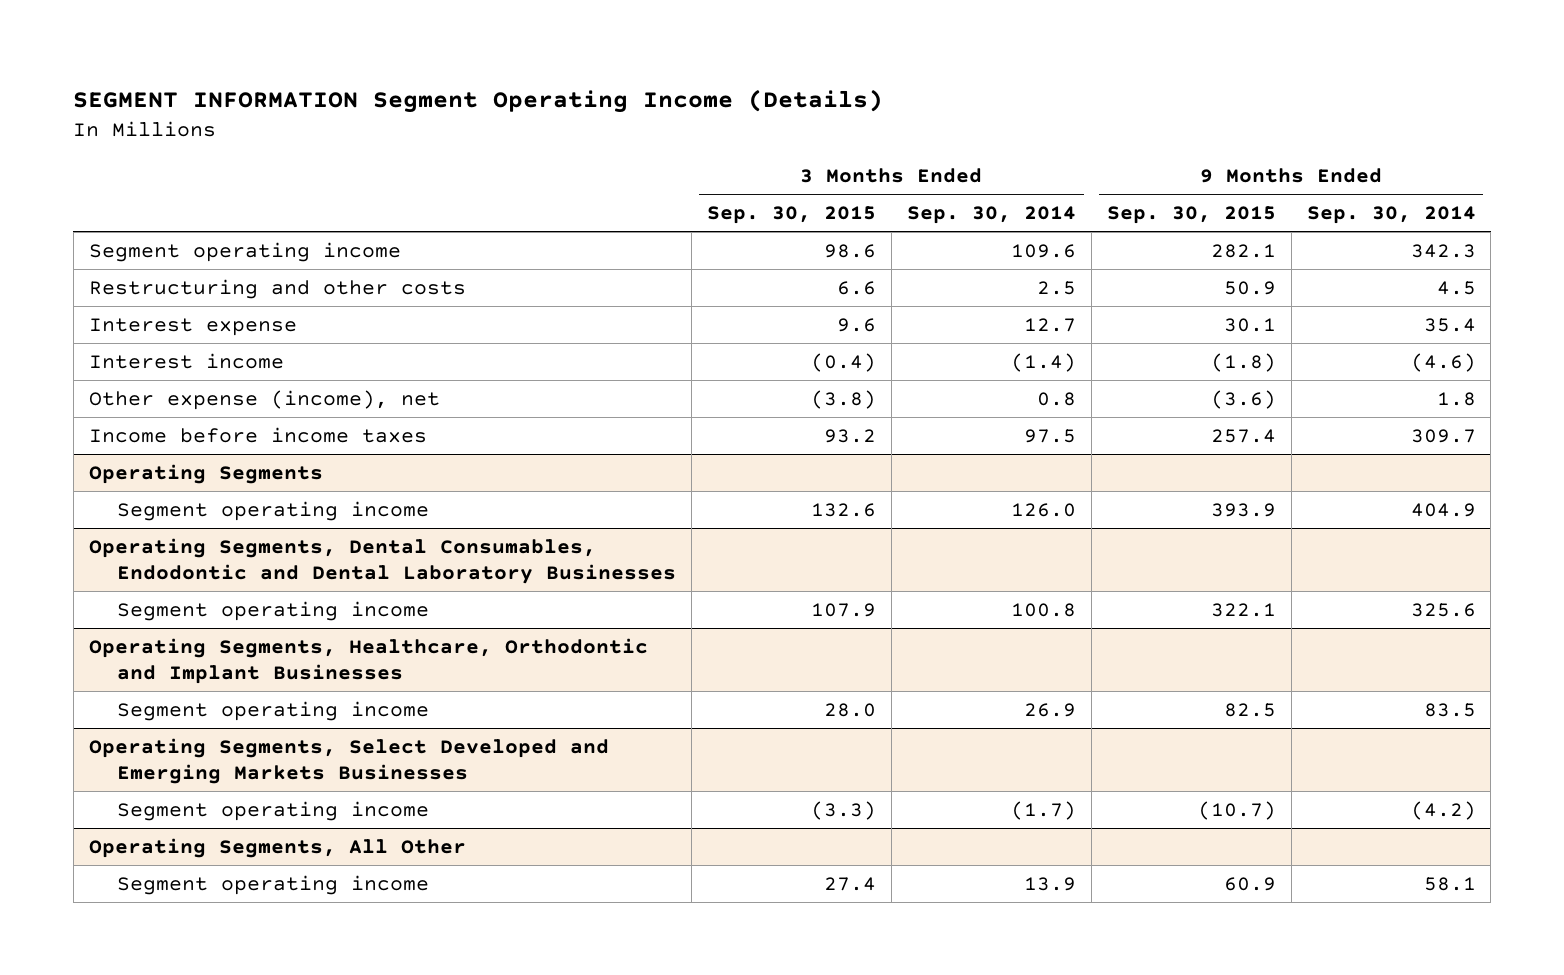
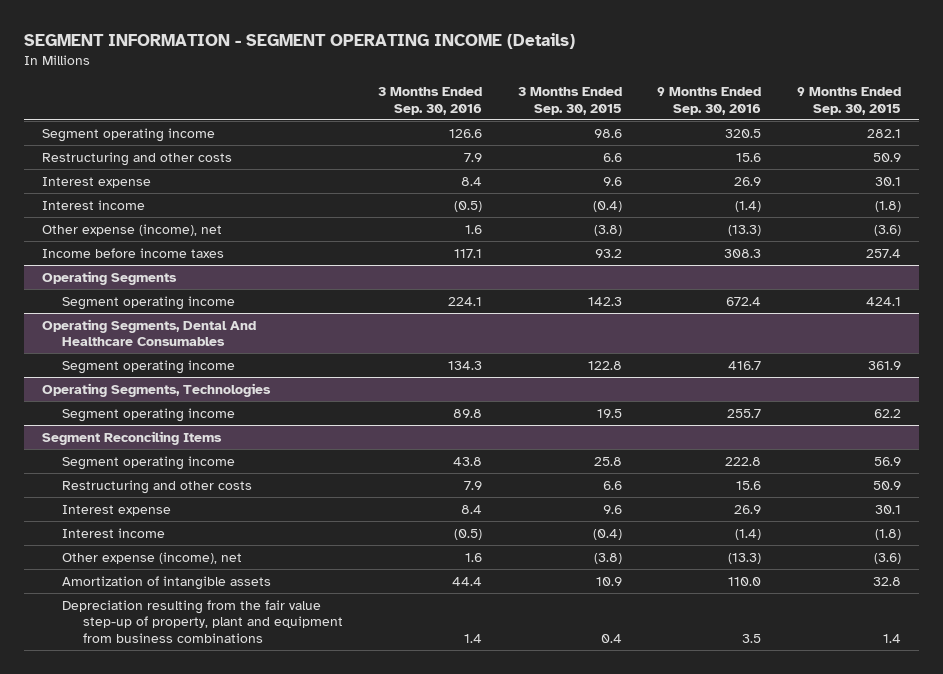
- SEGMENT INFORMATION Segment Operating Income (Details)
+ SEGMENT INFORMATION - SEGMENT OPERATING INCOME (Details)
- | 3 Months Ended Sep. 30, 2015 | 3 Months Ended Sep. 30, 2014 | 9 Months Ended Sep. 30, 2015 | 9 Months Ended Sep. 30, 2014
+ | 3 Months Ended Sep. 30, 2016 | 3 Months Ended Sep. 30, 2015 | 9 Months Ended Sep. 30, 2016 | 9 Months Ended Sep. 30, 2015
@ Operating Segments
- Segment operating income | 132.6 | 126.0 | 393.9 | 404.9
- Operating Segments, Dental Consumables, Endodontic and Dental Laboratory Businesses
- Segment operating income | 107.9 | 100.8 | 322.1 | 325.6
- Operating Segments, Healthcare, Orthodontic and Implant Businesses
- Segment operating income | 28.0 | 26.9 | 82.5 | 83.5
- Operating Segments, Select Developed and Emerging Markets Businesses
- Segment operating income | (3.3) | (1.7) | (10.7) | (4.2)
- Operating Segments, All Other
- Segment operating income | 27.4 | 13.9 | 60.9 | 58.1
@ Operating Segments
+ Segment operating income | 224.1 | 142.3 | 672.4 | 424.1
+ Operating Segments, Dental And Healthcare Consumables
+ Segment operating income | 134.3 | 122.8 | 416.7 | 361.9
+ Operating Segments, Technologies
+ Segment operating income | 89.8 | 19.5 | 255.7 | 62.2
+ Segment Reconciling Items
+ Segment operating income | 43.8 | 25.8 | 222.8 | 56.9
+ Restructuring and other costs | 7.9 | 6.6 | 15.6 | 50.9
+ Interest expense | 8.4 | 9.6 | 26.9 | 30.1
+ Interest income | (0.5) | (0.4) | (1.4) | (1.8)
+ Other expense (income), net | 1.6 | (3.8) | (13.3) | (3.6)
+ Amortization of intangible assets | 44.4 | 10.9 | 110.0 | 32.8
+ Depreciation resulting from the fair value step-up of property, plant and equipment from business combinations | 1.4 | 0.4 | 3.5 | 1.4

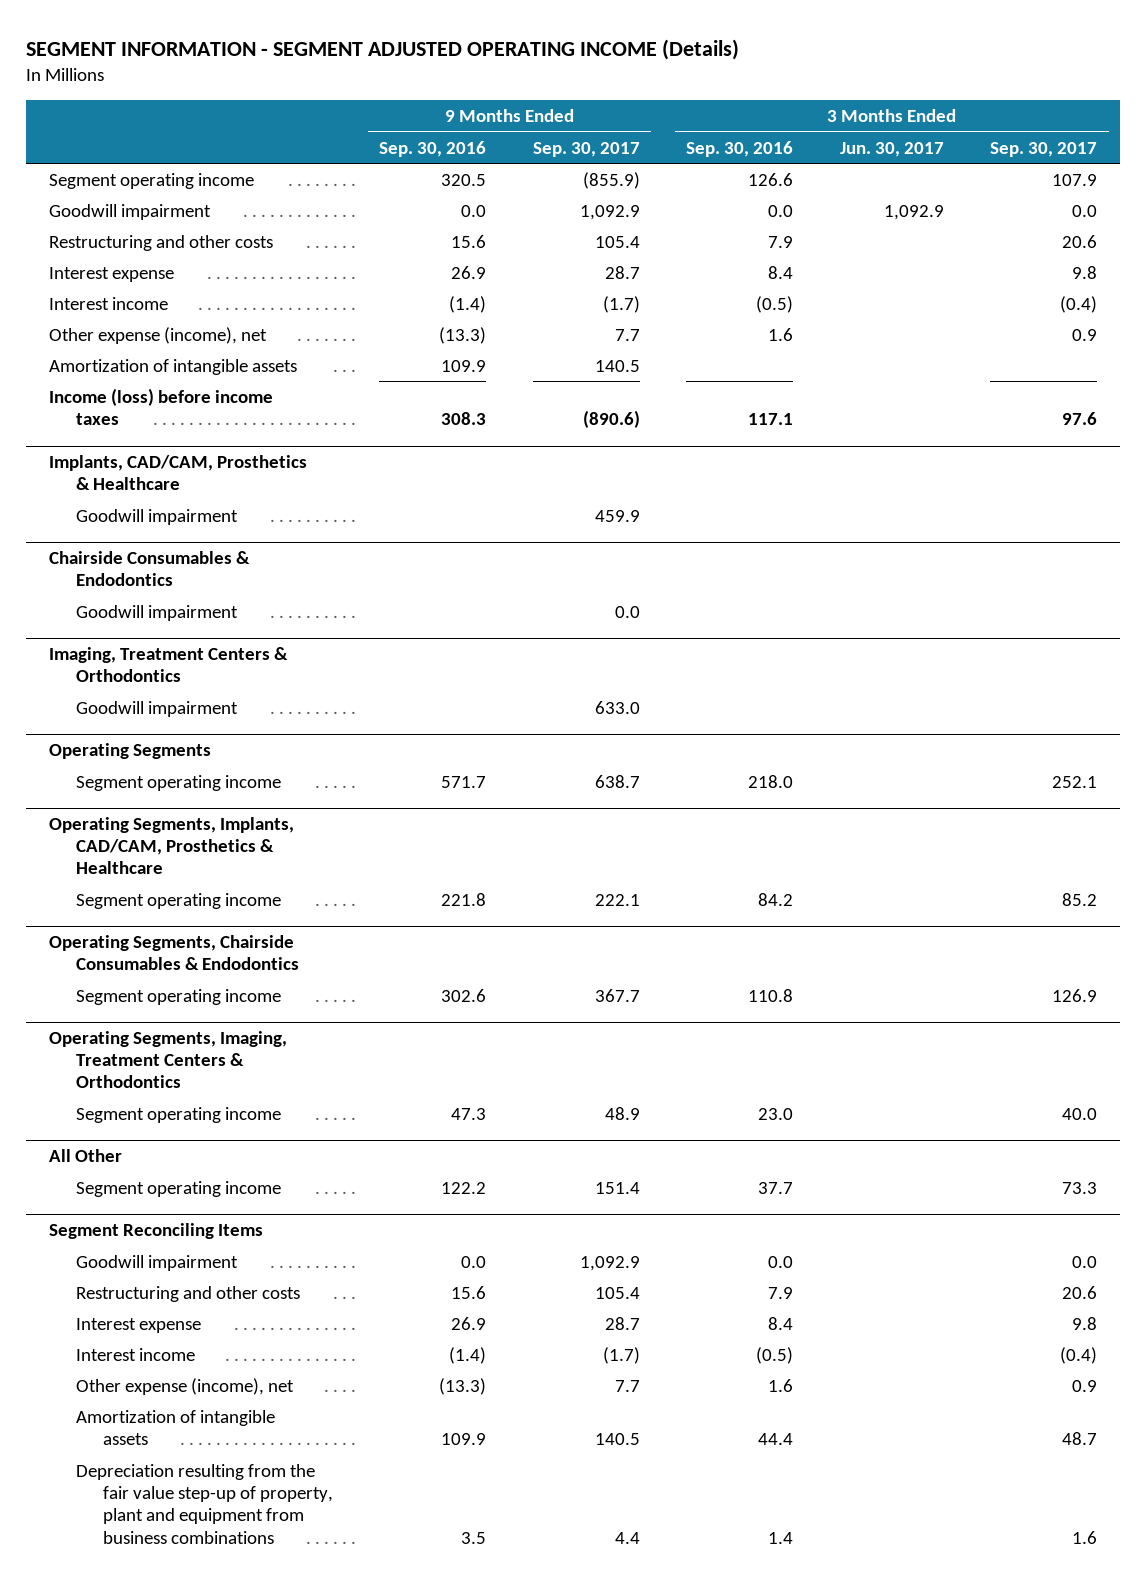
- SEGMENT INFORMATION - SEGMENT OPERATING INCOME (Details)
+ SEGMENT INFORMATION - SEGMENT ADJUSTED OPERATING INCOME (Details)
- | 3 Months Ended Sep. 30, 2016 | 3 Months Ended Sep. 30, 2015 | 9 Months Ended Sep. 30, 2016 | 9 Months Ended Sep. 30, 2015
+ | 9 Months Ended Sep. 30, 2016 | 9 Months Ended Sep. 30, 2017 | 3 Months Ended Sep. 30, 2016 | 3 Months Ended Jun. 30, 2017 | 3 Months Ended Sep. 30, 2017
+ Goodwill impairment | 0.0 | 1,092.9 | 0.0 | 1,092.9 | 0.0
- Income before income taxes | 117.1 | 93.2 | 308.3 | 257.4
+ Amortization of intangible assets | 109.9 | 140.5 | | |
+ Income (loss) before income taxes | 308.3 | (890.6) | 117.1 | | 97.6
+ Implants, CAD/CAM, Prosthetics & Healthcare
+ Goodwill impairment | | 459.9 | | |
+ Chairside Consumables & Endodontics
+ Goodwill impairment | | 0.0 | | |
+ Imaging, Treatment Centers & Orthodontics
+ Goodwill impairment | | 633.0 | | |
@ Operating Segments
- Segment operating income | 224.1 | 142.3 | 672.4 | 424.1
- Operating Segments, Dental And Healthcare Consumables
- Segment operating income | 134.3 | 122.8 | 416.7 | 361.9
- Operating Segments, Technologies
- Segment operating income | 89.8 | 19.5 | 255.7 | 62.2
@ Operating Segments
+ Segment operating income | 571.7 | 638.7 | 218.0 | | 252.1
+ Operating Segments, Implants, CAD/CAM, Prosthetics & Healthcare
+ Segment operating income | 221.8 | 222.1 | 84.2 | | 85.2
+ Operating Segments, Chairside Consumables & Endodontics
+ Segment operating income | 302.6 | 367.7 | 110.8 | | 126.9
+ Operating Segments, Imaging, Treatment Centers & Orthodontics
+ Segment operating income | 47.3 | 48.9 | 23.0 | | 40.0
+ All Other
+ Segment operating income | 122.2 | 151.4 | 37.7 | | 73.3
@ Segment Reconciling Items
- Segment operating income | 43.8 | 25.8 | 222.8 | 56.9
+ Goodwill impairment | 0.0 | 1,092.9 | 0.0 | | 0.0
- Amortization of intangible assets | 44.4 | 10.9 | 110.0 | 32.8
+ Amortization of intangible assets | 109.9 | 140.5 | 44.4 | | 48.7

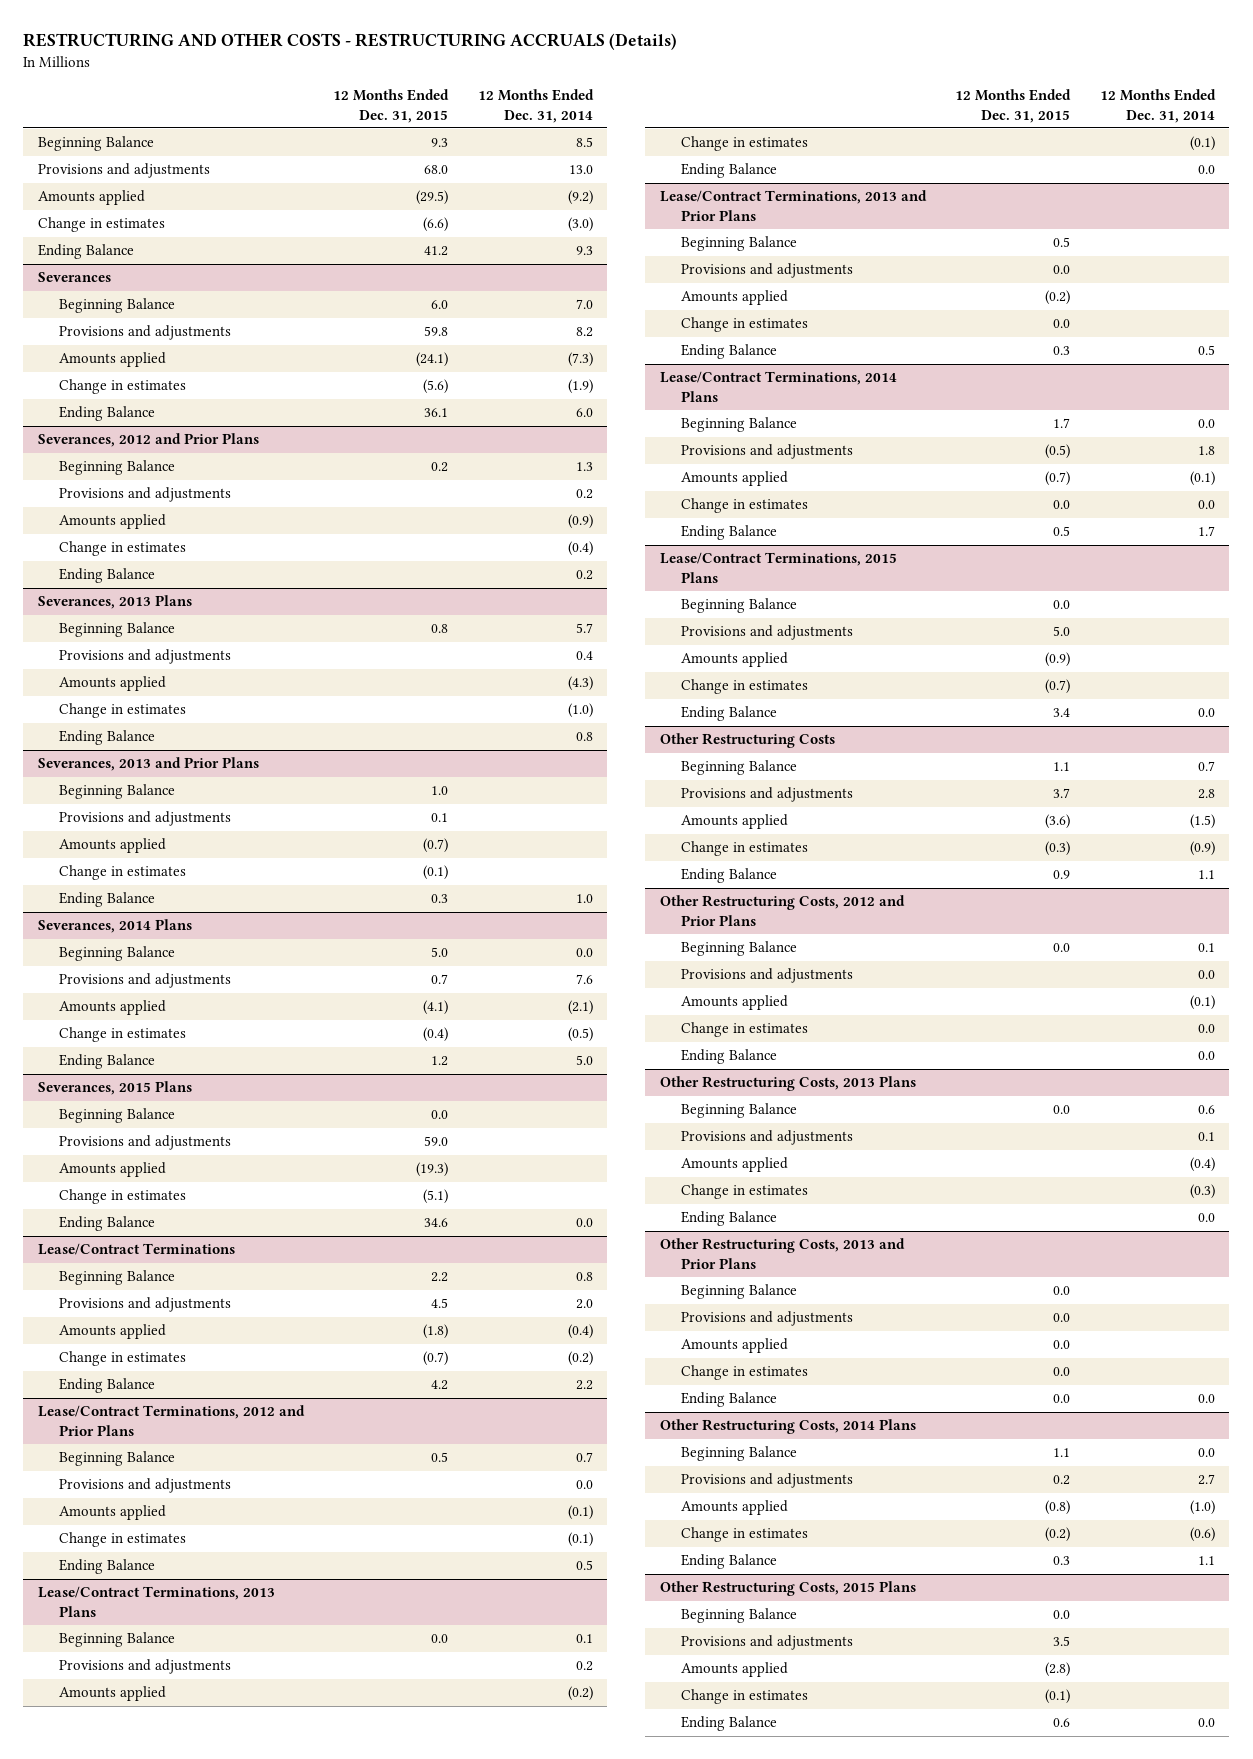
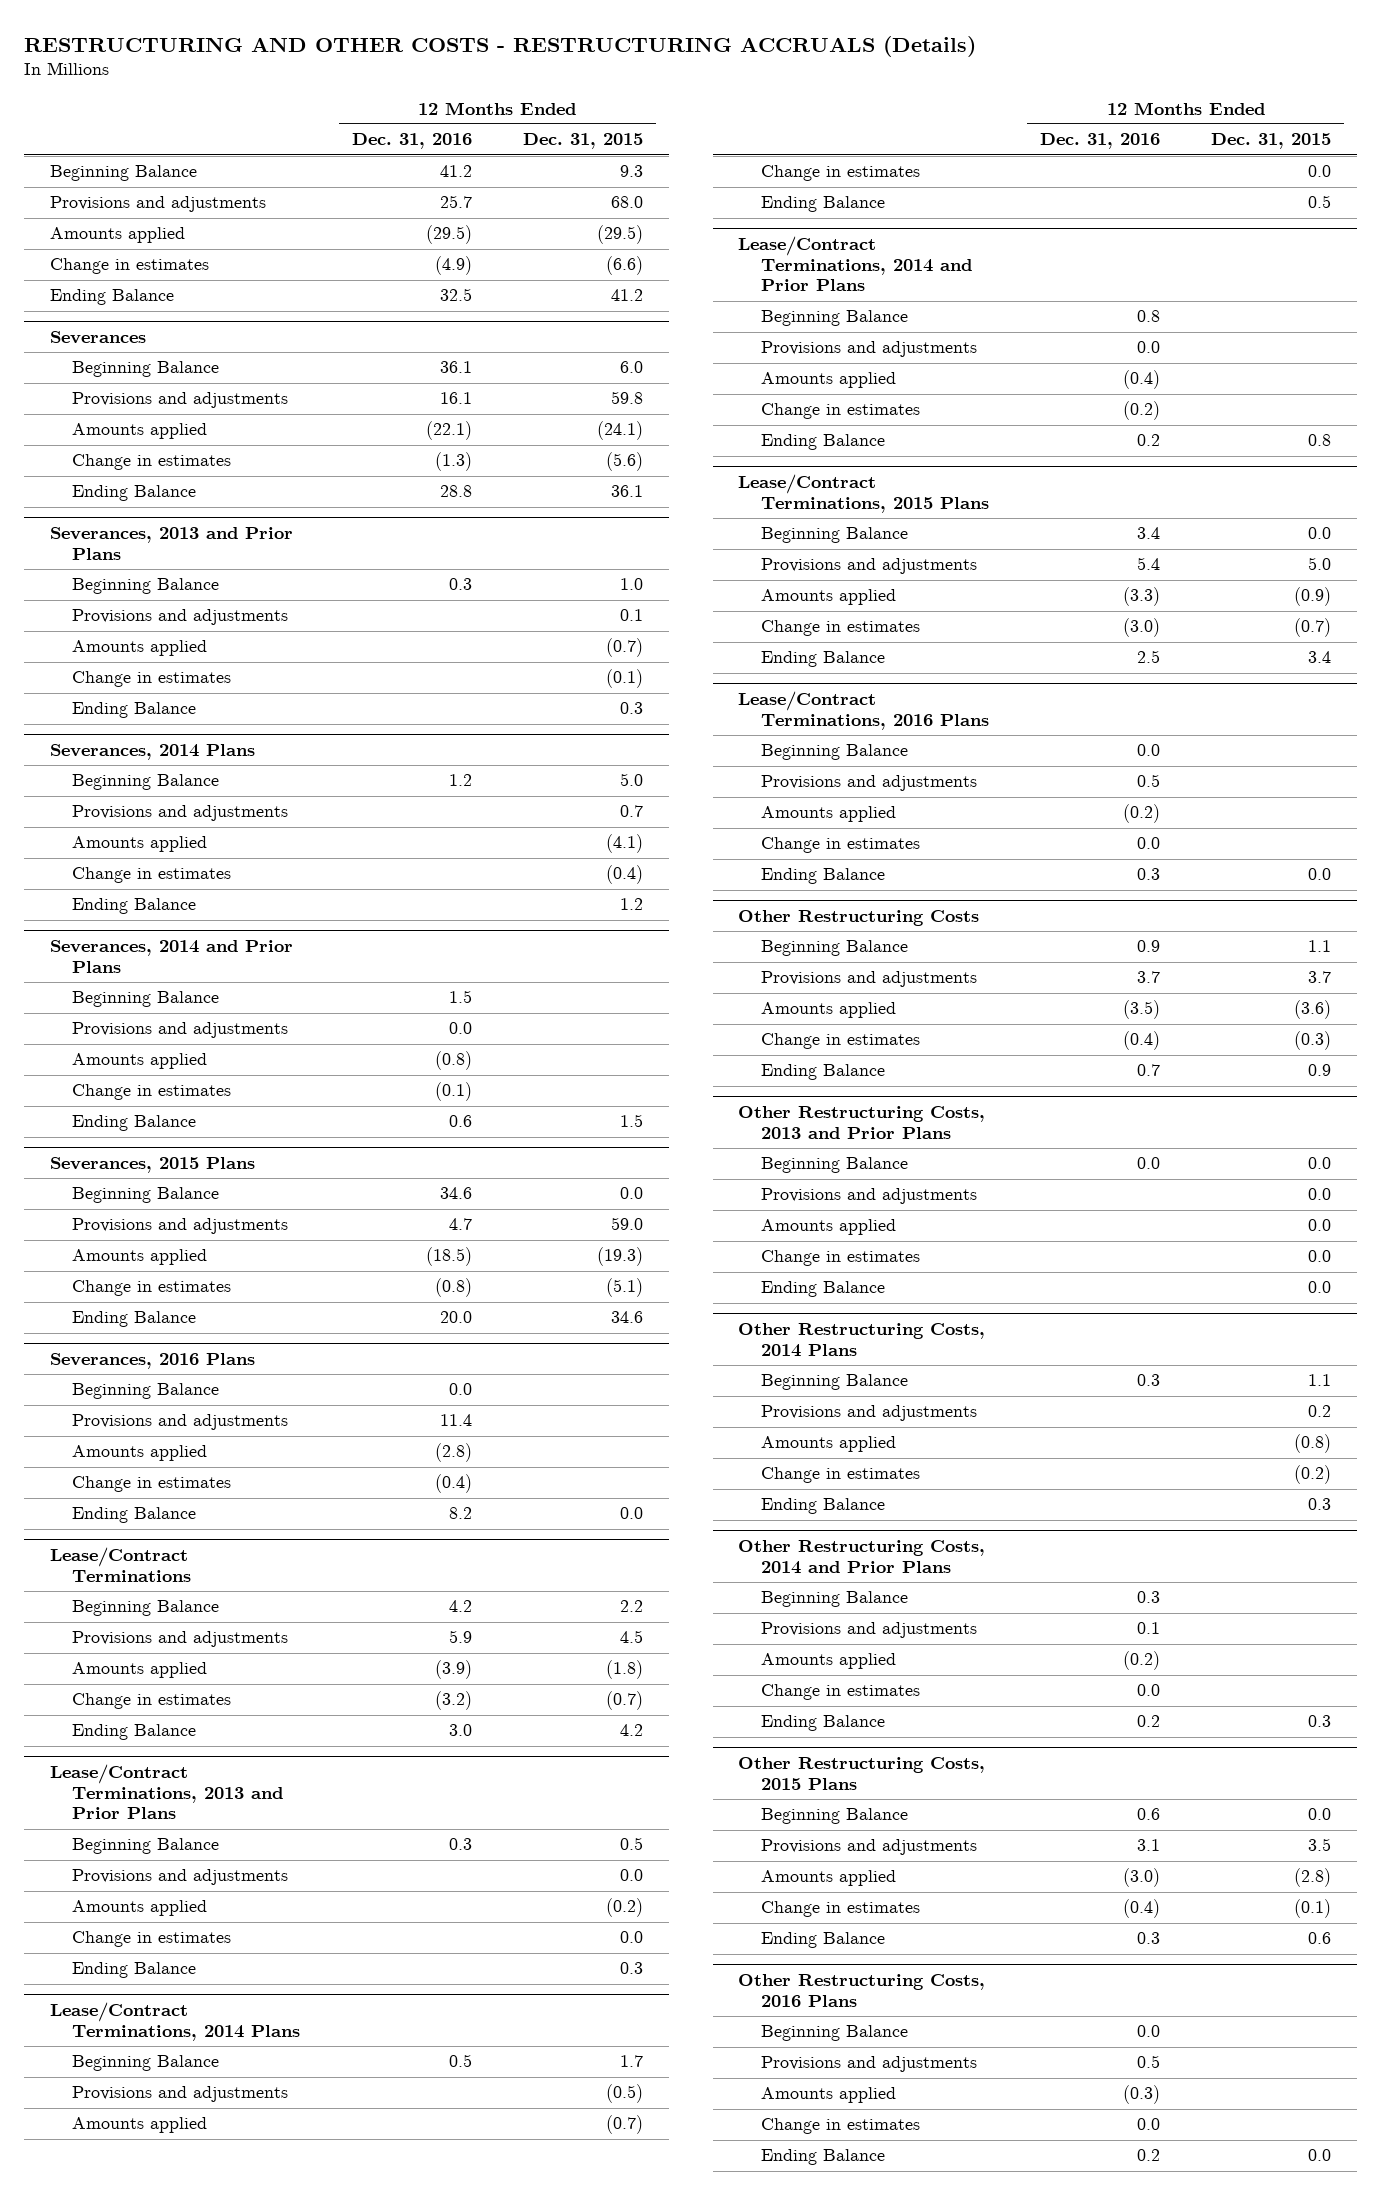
- | 12 Months Ended Dec. 31, 2015 | 12 Months Ended Dec. 31, 2014
+ | 12 Months Ended Dec. 31, 2016 | 12 Months Ended Dec. 31, 2015
- Severances, 2012 and Prior Plans
- Beginning Balance | 0.2 | 1.3
- Provisions and adjustments | | 0.2
- Amounts applied | | (0.9)
- Change in estimates | | (0.4)
- Ending Balance | | 0.2
- Severances, 2013 Plans
- Beginning Balance | 0.8 | 5.7
- Provisions and adjustments | | 0.4
- Amounts applied | | (4.3)
- Change in estimates | | (1.0)
- Ending Balance | | 0.8
+ Severances, 2014 and Prior Plans
+ Beginning Balance | 1.5 |
+ Provisions and adjustments | 0.0 |
+ Amounts applied | (0.8) |
+ Change in estimates | (0.1) |
+ Ending Balance | 0.6 | 1.5
+ Severances, 2016 Plans
+ Beginning Balance | 0.0 |
+ Provisions and adjustments | 11.4 |
+ Amounts applied | (2.8) |
+ Change in estimates | (0.4) |
+ Ending Balance | 8.2 | 0.0
- Lease/Contract Terminations, 2012 and Prior Plans
- Beginning Balance | 0.5 | 0.7
- Provisions and adjustments | | 0.0
- Amounts applied | | (0.1)
- Change in estimates | | (0.1)
- Ending Balance | | 0.5
- Lease/Contract Terminations, 2013 Plans
- Beginning Balance | 0.0 | 0.1
- Provisions and adjustments | | 0.2
- Amounts applied | | (0.2)
- Change in estimates | | (0.1)
- Ending Balance | | 0.0
+ Lease/Contract Terminations, 2014 and Prior Plans
+ Beginning Balance | 0.8 |
+ Provisions and adjustments | 0.0 |
+ Amounts applied | (0.4) |
+ Change in estimates | (0.2) |
+ Ending Balance | 0.2 | 0.8
+ Lease/Contract Terminations, 2016 Plans
+ Beginning Balance | 0.0 |
+ Provisions and adjustments | 0.5 |
+ Amounts applied | (0.2) |
+ Change in estimates | 0.0 |
+ Ending Balance | 0.3 | 0.0
- Other Restructuring Costs, 2012 and Prior Plans
- Beginning Balance | 0.0 | 0.1
- Provisions and adjustments | | 0.0
- Amounts applied | | (0.1)
- Change in estimates | | 0.0
- Ending Balance | | 0.0
- Other Restructuring Costs, 2013 Plans
- Beginning Balance | 0.0 | 0.6
- Provisions and adjustments | | 0.1
- Amounts applied | | (0.4)
- Change in estimates | | (0.3)
- Ending Balance | | 0.0
+ Other Restructuring Costs, 2014 and Prior Plans
+ Beginning Balance | 0.3 |
+ Provisions and adjustments | 0.1 |
+ Amounts applied | (0.2) |
+ Change in estimates | 0.0 |
+ Ending Balance | 0.2 | 0.3
+ Other Restructuring Costs, 2016 Plans
+ Beginning Balance | 0.0 |
+ Provisions and adjustments | 0.5 |
+ Amounts applied | (0.3) |
+ Change in estimates | 0.0 |
+ Ending Balance | 0.2 | 0.0

